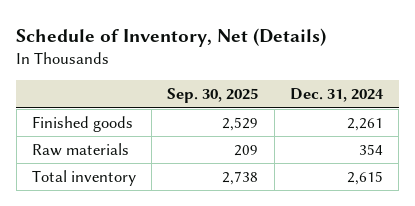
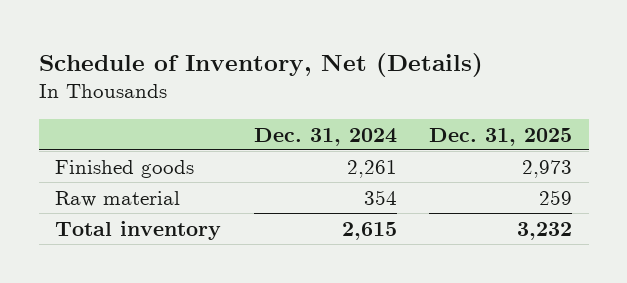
- | Sep. 30, 2025 | Dec. 31, 2024
+ | Dec. 31, 2024 | Dec. 31, 2025
- Raw materials | 209 | 354
+ Raw material | 354 | 259

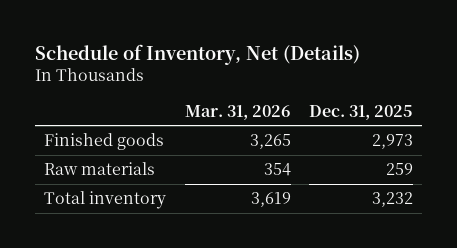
- | Dec. 31, 2024 | Dec. 31, 2025
+ | Mar. 31, 2026 | Dec. 31, 2025
- Raw material | 354 | 259
+ Raw materials | 354 | 259

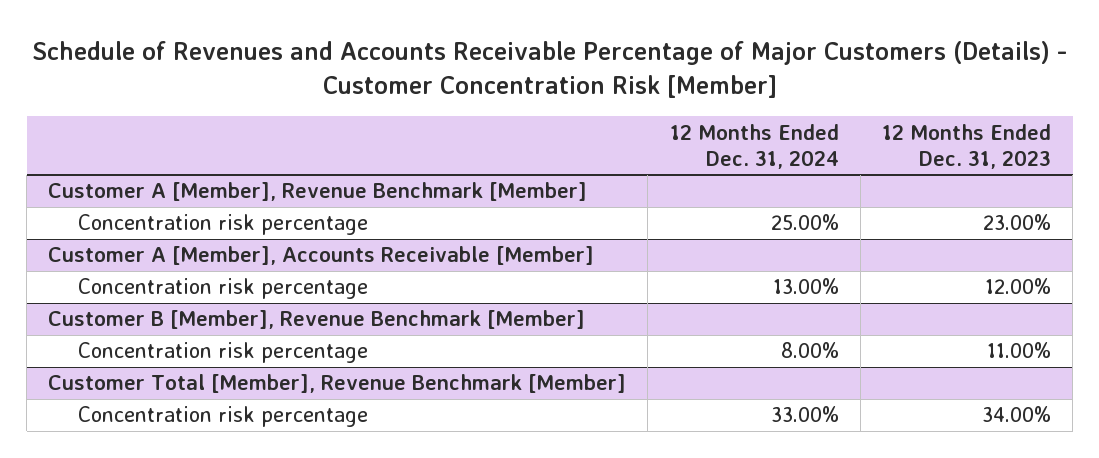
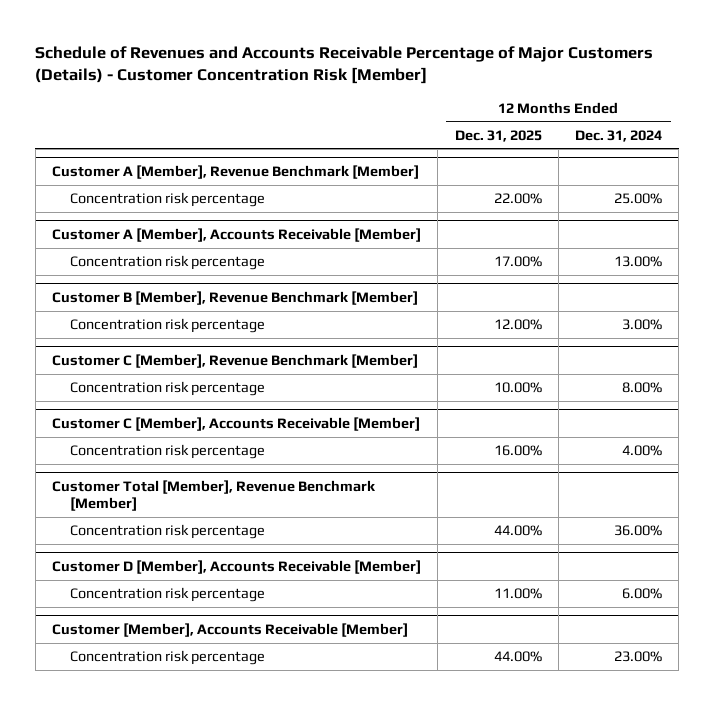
- | 12 Months Ended Dec. 31, 2024 | 12 Months Ended Dec. 31, 2023
+ | 12 Months Ended Dec. 31, 2025 | 12 Months Ended Dec. 31, 2024
@ Customer B [Member], Revenue Benchmark [Member]
+ Concentration risk percentage | 12.00% | 3.00%
+ Customer C [Member], Revenue Benchmark [Member]
+ Customer C [Member], Accounts Receivable [Member]
+ Concentration risk percentage | 16.00% | 4.00%
@ Customer Total [Member], Revenue Benchmark [Member]
- Concentration risk percentage | 33.00% | 34.00%
+ Concentration risk percentage | 44.00% | 36.00%
+ Customer D [Member], Accounts Receivable [Member]
+ Concentration risk percentage | 11.00% | 6.00%
+ Customer [Member], Accounts Receivable [Member]
+ Concentration risk percentage | 44.00% | 23.00%

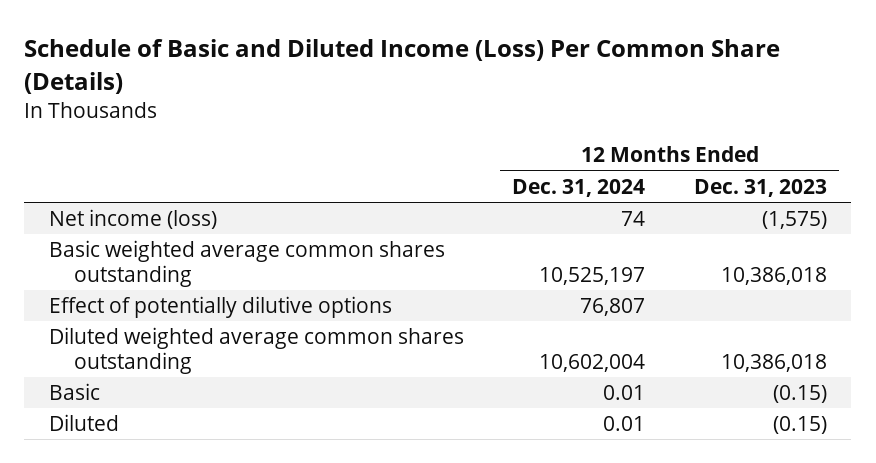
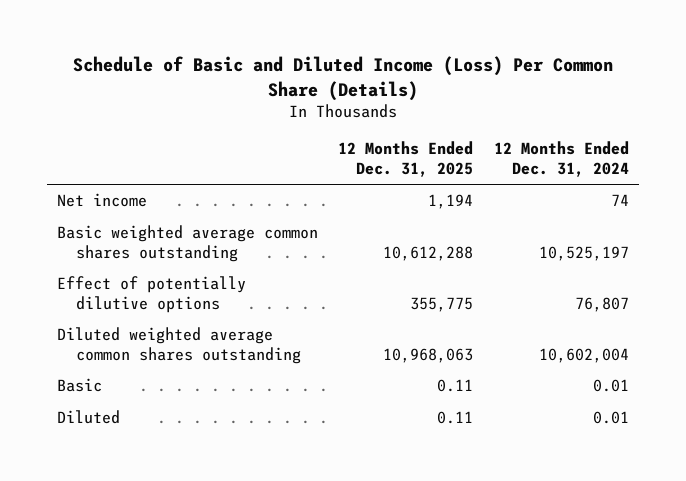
- | 12 Months Ended Dec. 31, 2024 | 12 Months Ended Dec. 31, 2023
+ | 12 Months Ended Dec. 31, 2025 | 12 Months Ended Dec. 31, 2024
- Net income (loss) | 74 | (1,575)
+ Net income | 1,194 | 74

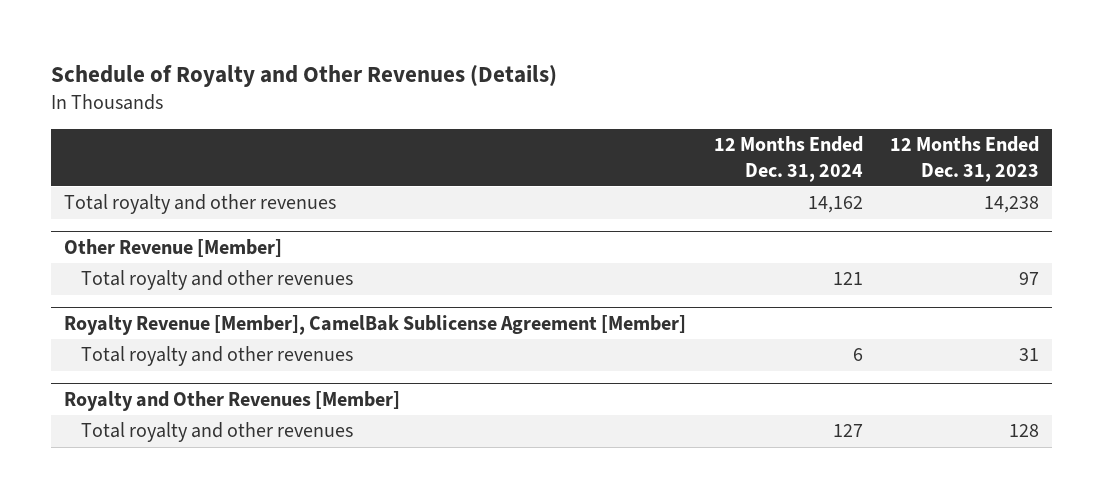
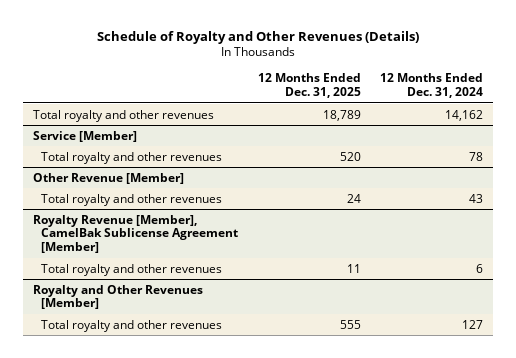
- | 12 Months Ended Dec. 31, 2024 | 12 Months Ended Dec. 31, 2023
+ | 12 Months Ended Dec. 31, 2025 | 12 Months Ended Dec. 31, 2024
+ Service [Member]
+ Total royalty and other revenues | 520 | 78
@ Other Revenue [Member]
- Total royalty and other revenues | 121 | 97
+ Total royalty and other revenues | 24 | 43

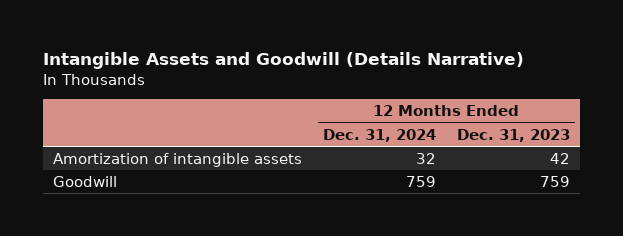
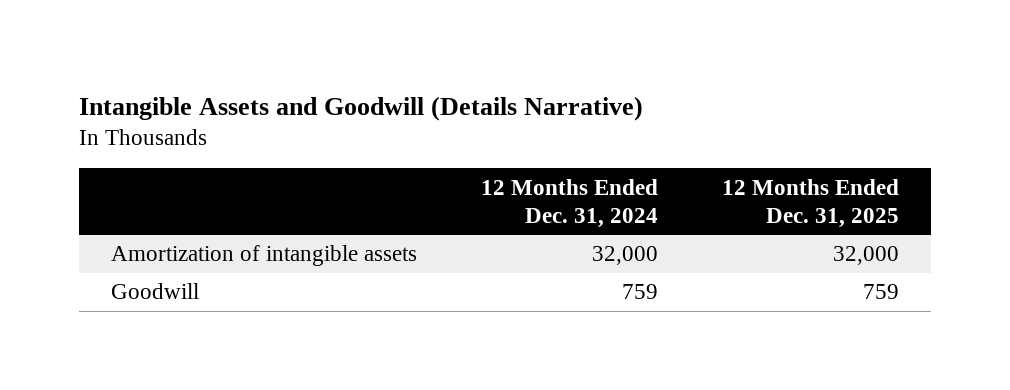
- | 12 Months Ended Dec. 31, 2024 | 12 Months Ended Dec. 31, 2023
+ | 12 Months Ended Dec. 31, 2024 | 12 Months Ended Dec. 31, 2025
- Amortization of intangible assets | 32 | 42
+ Amortization of intangible assets | 32,000 | 32,000

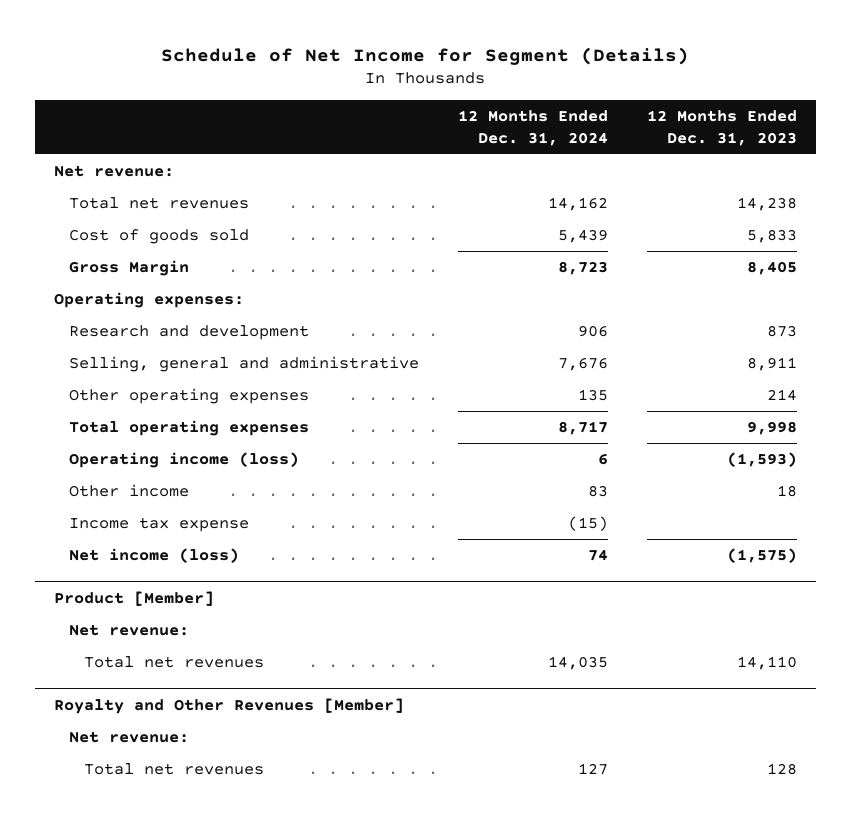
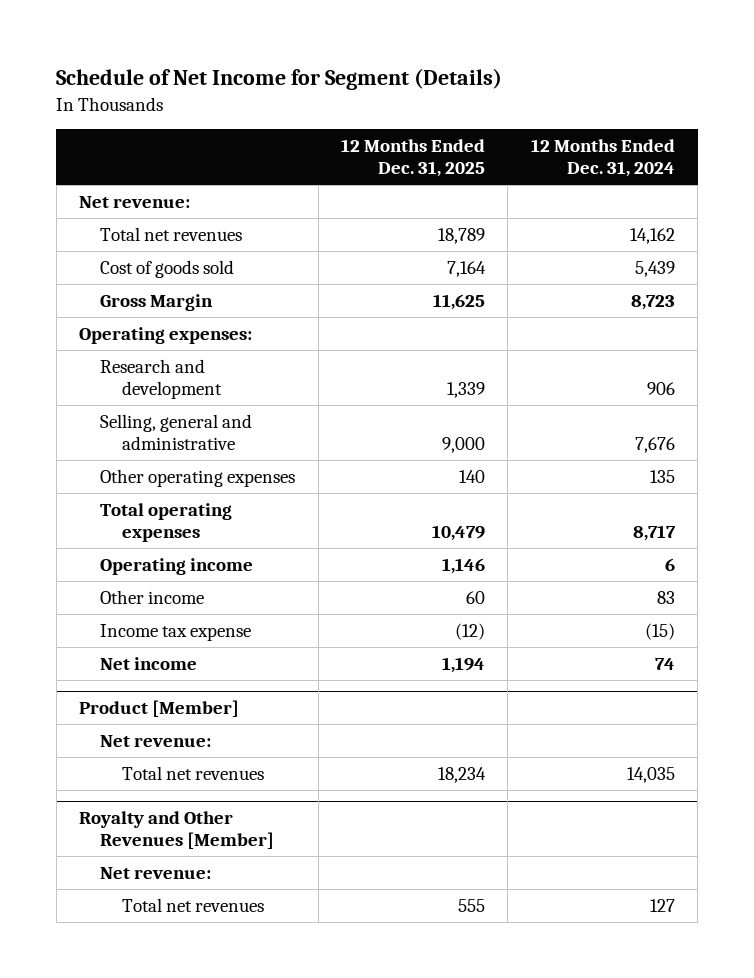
- | 12 Months Ended Dec. 31, 2024 | 12 Months Ended Dec. 31, 2023
+ | 12 Months Ended Dec. 31, 2025 | 12 Months Ended Dec. 31, 2024
- Operating income (loss) | 6 | (1,593)
+ Operating income | 1,146 | 6
- Net income (loss) | 74 | (1,575)
+ Net income | 1,194 | 74

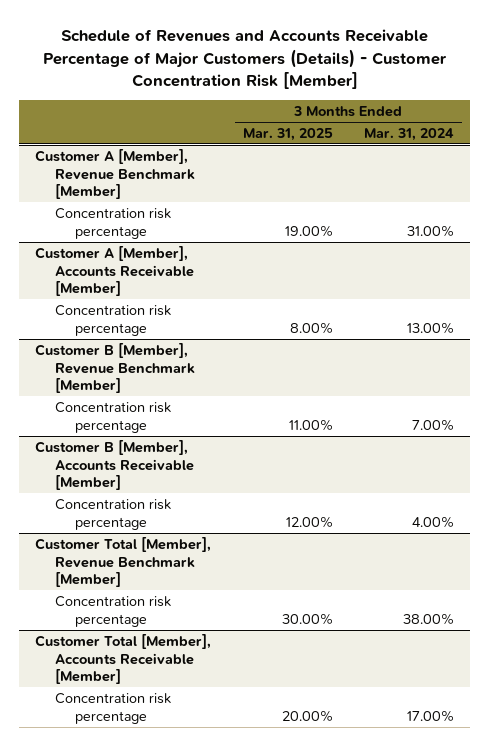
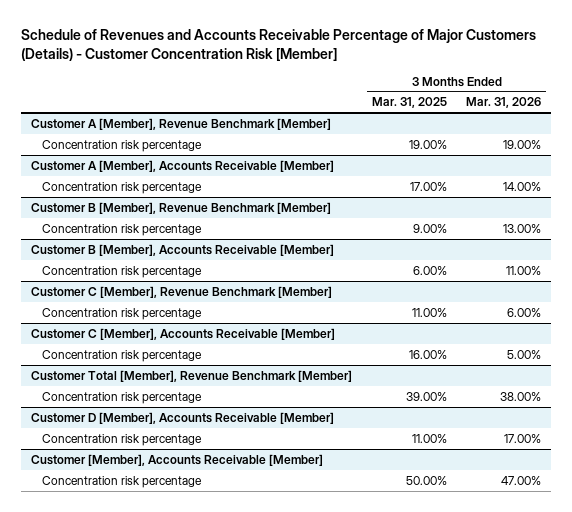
- | 3 Months Ended Mar. 31, 2025 | 3 Months Ended Mar. 31, 2024
+ | 3 Months Ended Mar. 31, 2025 | 3 Months Ended Mar. 31, 2026
@ Customer A [Member], Accounts Receivable [Member]
- Concentration risk percentage | 8.00% | 13.00%
+ Concentration risk percentage | 17.00% | 14.00%
@ Customer B [Member], Revenue Benchmark [Member]
- Concentration risk percentage | 11.00% | 7.00%
+ Concentration risk percentage | 9.00% | 13.00%
@ Customer B [Member], Accounts Receivable [Member]
- Concentration risk percentage | 12.00% | 4.00%
+ Concentration risk percentage | 6.00% | 11.00%
+ Customer C [Member], Revenue Benchmark [Member]
+ Concentration risk percentage | 11.00% | 6.00%
+ Customer C [Member], Accounts Receivable [Member]
+ Concentration risk percentage | 16.00% | 5.00%
@ Customer Total [Member], Revenue Benchmark [Member]
- Concentration risk percentage | 30.00% | 38.00%
- Customer Total [Member], Accounts Receivable [Member]
- Concentration risk percentage | 20.00% | 17.00%
@ Customer Total [Member], Revenue Benchmark [Member]
+ Concentration risk percentage | 39.00% | 38.00%
+ Customer D [Member], Accounts Receivable [Member]
+ Concentration risk percentage | 11.00% | 17.00%
+ Customer [Member], Accounts Receivable [Member]
+ Concentration risk percentage | 50.00% | 47.00%

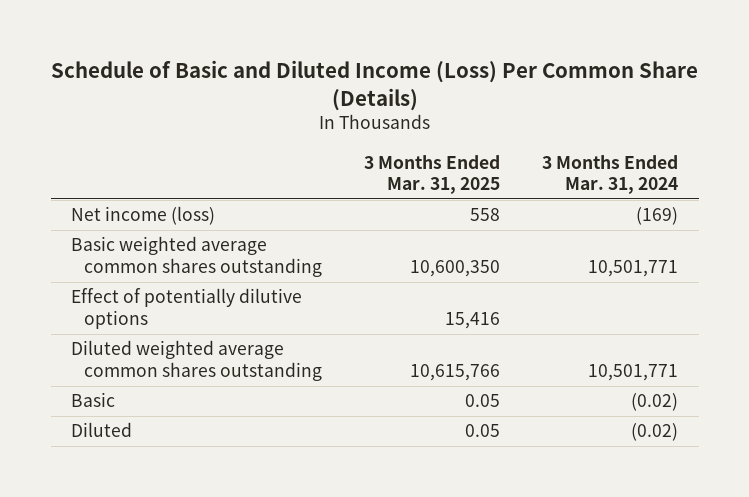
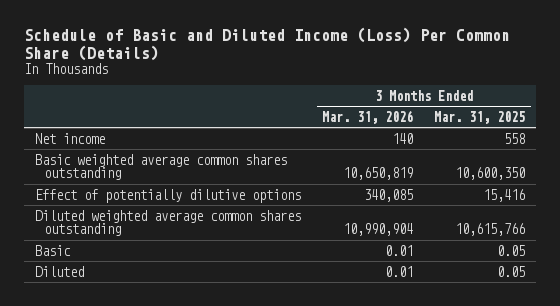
- | 3 Months Ended Mar. 31, 2025 | 3 Months Ended Mar. 31, 2024
+ | 3 Months Ended Mar. 31, 2026 | 3 Months Ended Mar. 31, 2025
- Net income (loss) | 558 | (169)
+ Net income | 140 | 558

